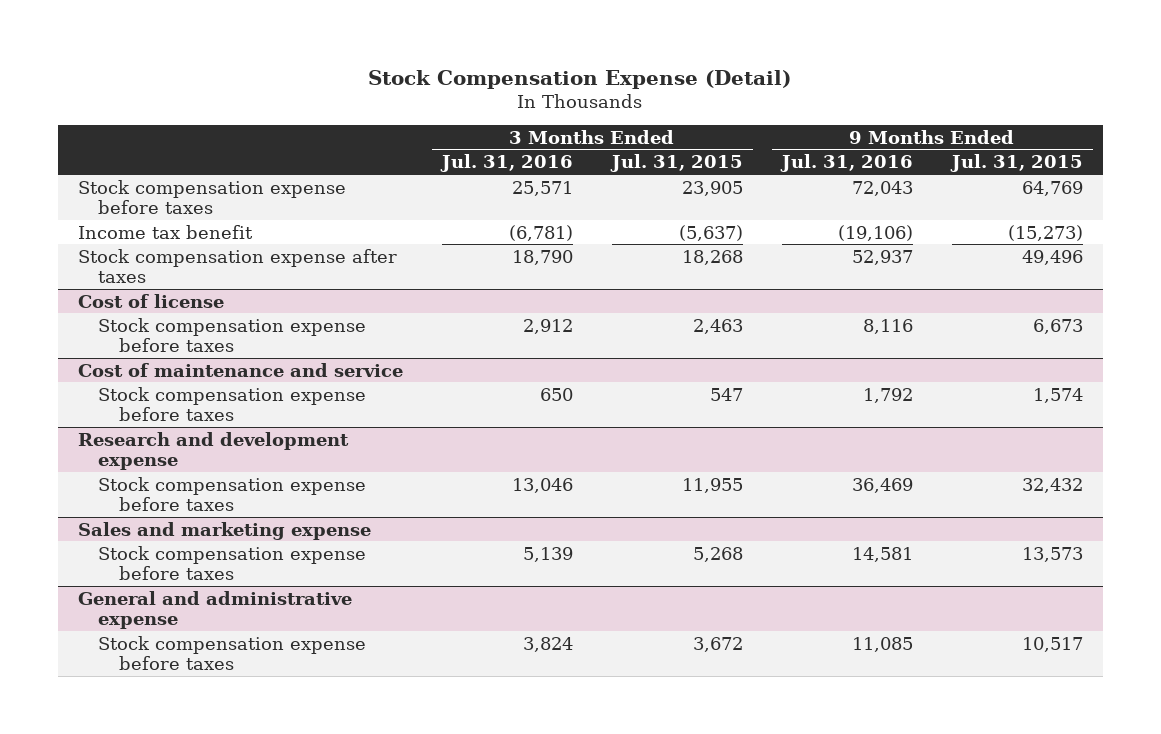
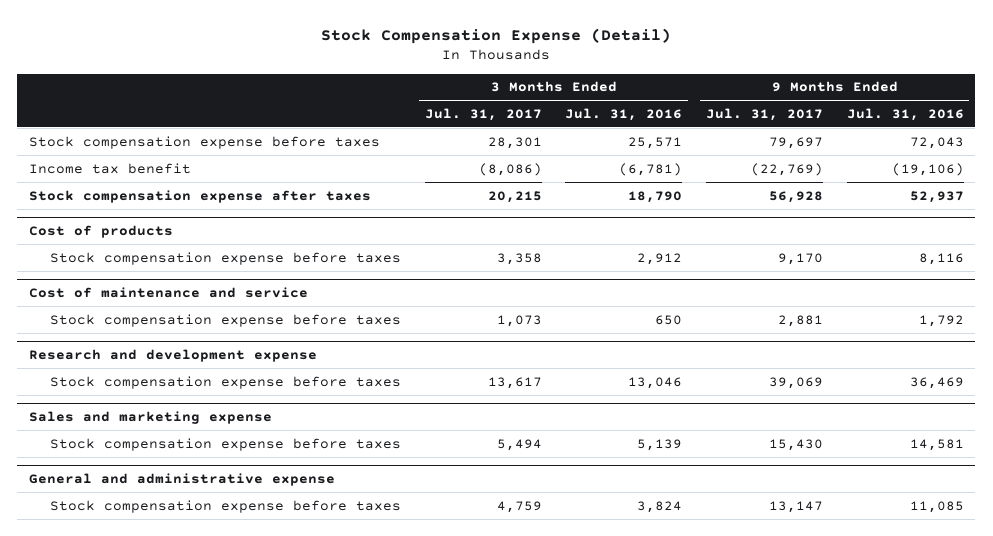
- | 3 Months Ended Jul. 31, 2016 | 3 Months Ended Jul. 31, 2015 | 9 Months Ended Jul. 31, 2016 | 9 Months Ended Jul. 31, 2015
+ | 3 Months Ended Jul. 31, 2017 | 3 Months Ended Jul. 31, 2016 | 9 Months Ended Jul. 31, 2017 | 9 Months Ended Jul. 31, 2016
- Cost of license
+ Cost of products

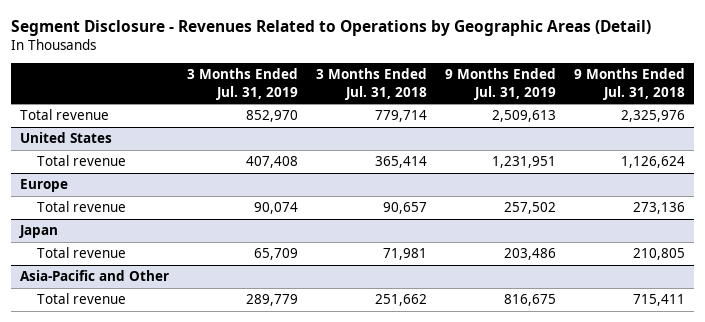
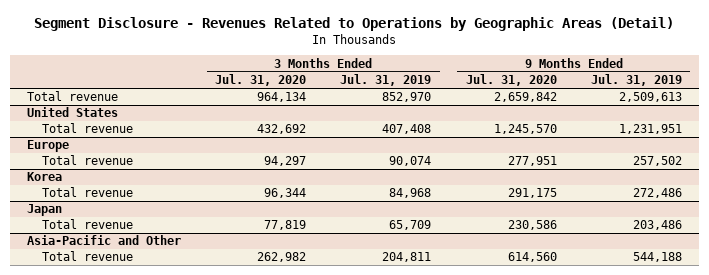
- | 3 Months Ended Jul. 31, 2019 | 3 Months Ended Jul. 31, 2018 | 9 Months Ended Jul. 31, 2019 | 9 Months Ended Jul. 31, 2018
+ | 3 Months Ended Jul. 31, 2020 | 3 Months Ended Jul. 31, 2019 | 9 Months Ended Jul. 31, 2020 | 9 Months Ended Jul. 31, 2019
+ Korea
+ Total revenue | 96,344 | 84,968 | 291,175 | 272,486
@ Asia-Pacific and Other
- Total revenue | 289,779 | 251,662 | 816,675 | 715,411
+ Total revenue | 262,982 | 204,811 | 614,560 | 544,188

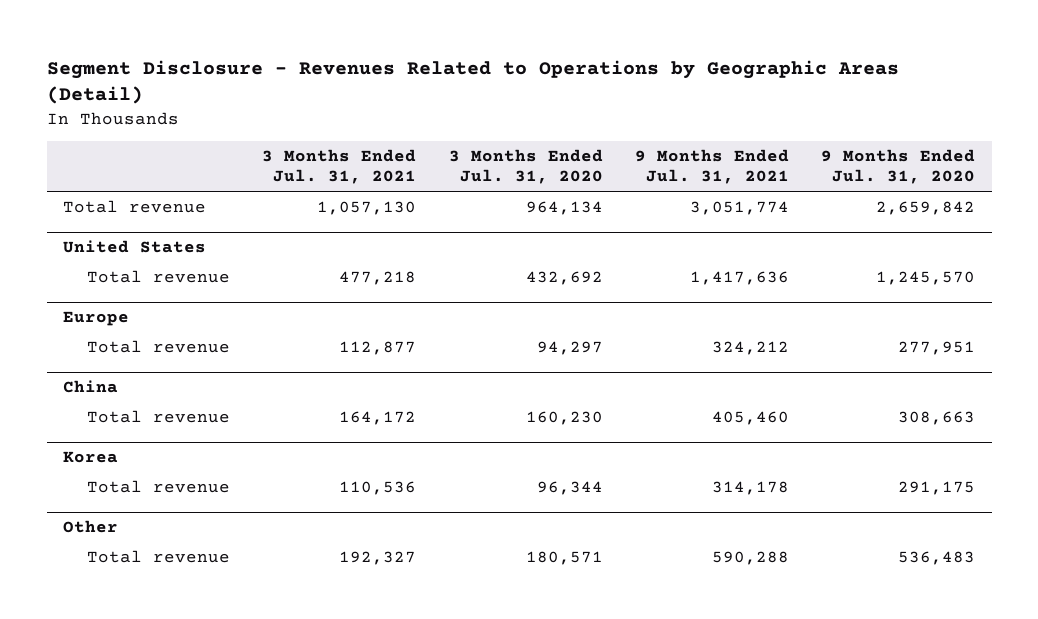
- | 3 Months Ended Jul. 31, 2020 | 3 Months Ended Jul. 31, 2019 | 9 Months Ended Jul. 31, 2020 | 9 Months Ended Jul. 31, 2019
+ | 3 Months Ended Jul. 31, 2021 | 3 Months Ended Jul. 31, 2020 | 9 Months Ended Jul. 31, 2021 | 9 Months Ended Jul. 31, 2020
+ China
+ Total revenue | 164,172 | 160,230 | 405,460 | 308,663
- Japan
- Total revenue | 77,819 | 65,709 | 230,586 | 203,486
- Asia-Pacific and Other
- Total revenue | 262,982 | 204,811 | 614,560 | 544,188
+ Other
+ Total revenue | 192,327 | 180,571 | 590,288 | 536,483

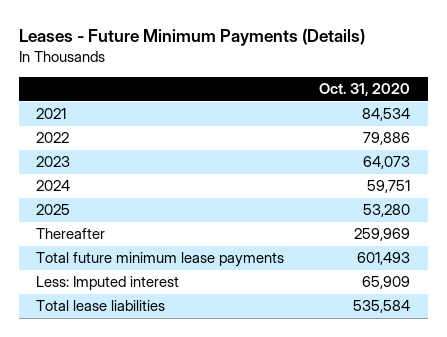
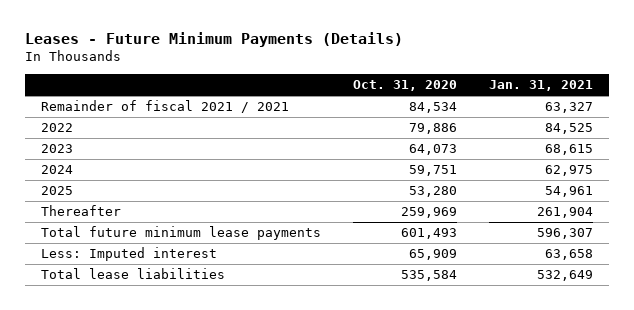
- | Oct. 31, 2020
+ | Oct. 31, 2020 | Jan. 31, 2021
- 2021 | 84,534
+ Remainder of fiscal 2021 / 2021 | 84,534 | 63,327

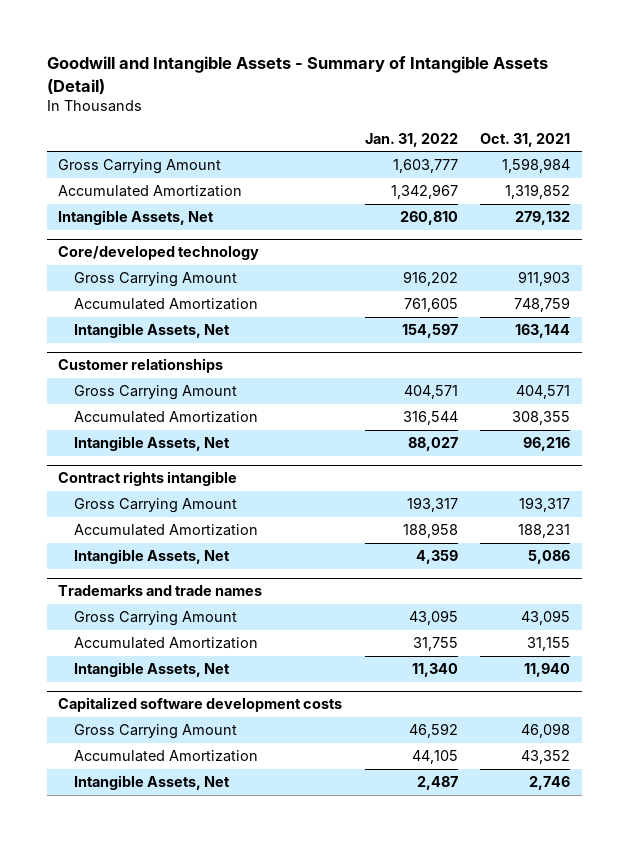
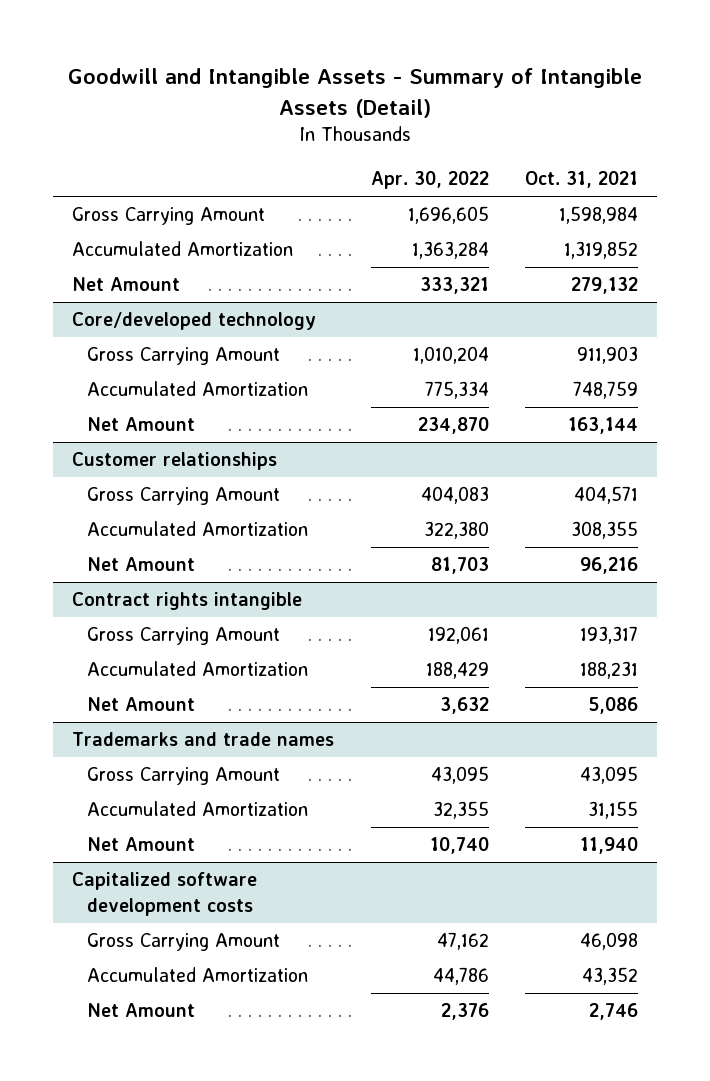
- | Jan. 31, 2022 | Oct. 31, 2021
+ | Apr. 30, 2022 | Oct. 31, 2021
- Intangible Assets, Net | 260,810 | 279,132
+ Net Amount | 333,321 | 279,132
@ Core/developed technology
- Intangible Assets, Net | 154,597 | 163,144
+ Net Amount | 234,870 | 163,144
@ Customer relationships
- Intangible Assets, Net | 88,027 | 96,216
+ Net Amount | 81,703 | 96,216
@ Contract rights intangible
- Intangible Assets, Net | 4,359 | 5,086
+ Net Amount | 3,632 | 5,086
@ Trademarks and trade names
- Intangible Assets, Net | 11,340 | 11,940
+ Net Amount | 10,740 | 11,940
@ Capitalized software development costs
- Intangible Assets, Net | 2,487 | 2,746
+ Net Amount | 2,376 | 2,746

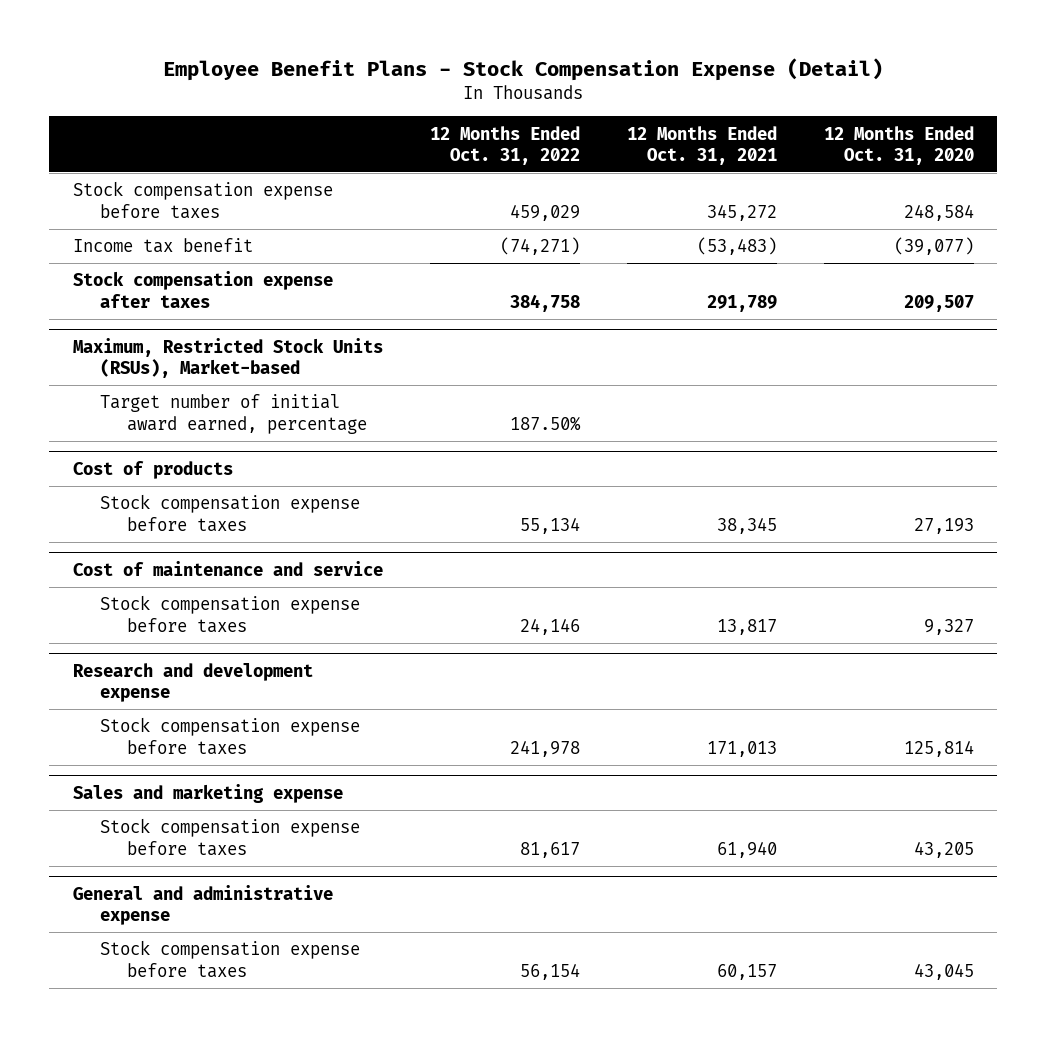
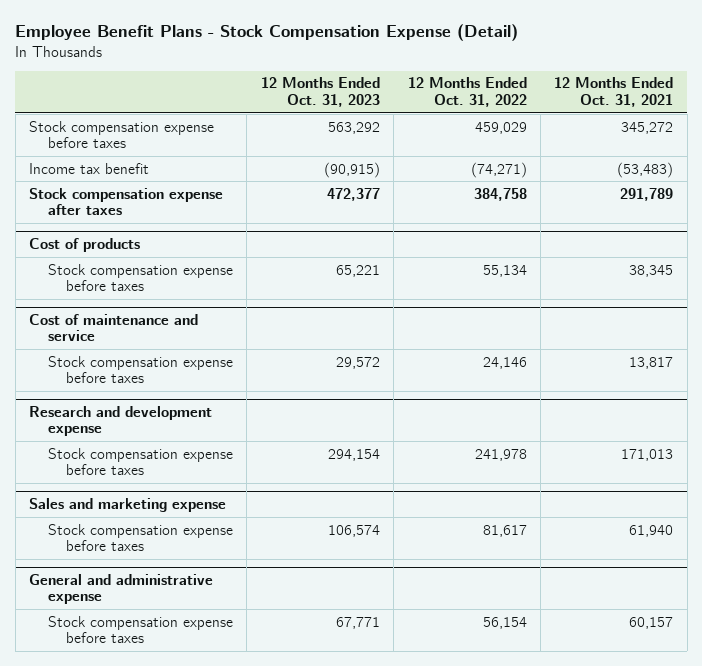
- | 12 Months Ended Oct. 31, 2022 | 12 Months Ended Oct. 31, 2021 | 12 Months Ended Oct. 31, 2020
+ | 12 Months Ended Oct. 31, 2023 | 12 Months Ended Oct. 31, 2022 | 12 Months Ended Oct. 31, 2021
- Maximum, Restricted Stock Units (RSUs), Market-based
- Target number of initial award earned, percentage | 187.50% | |

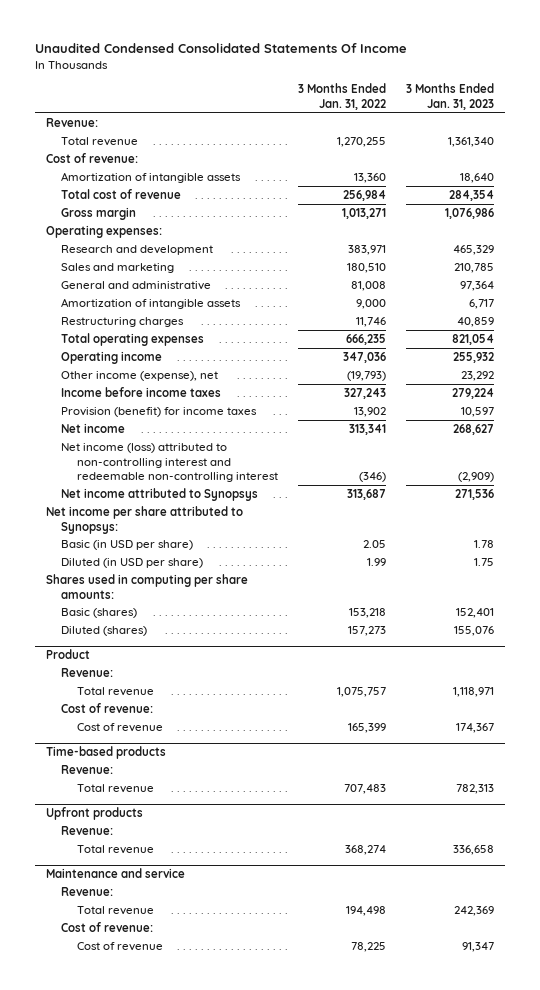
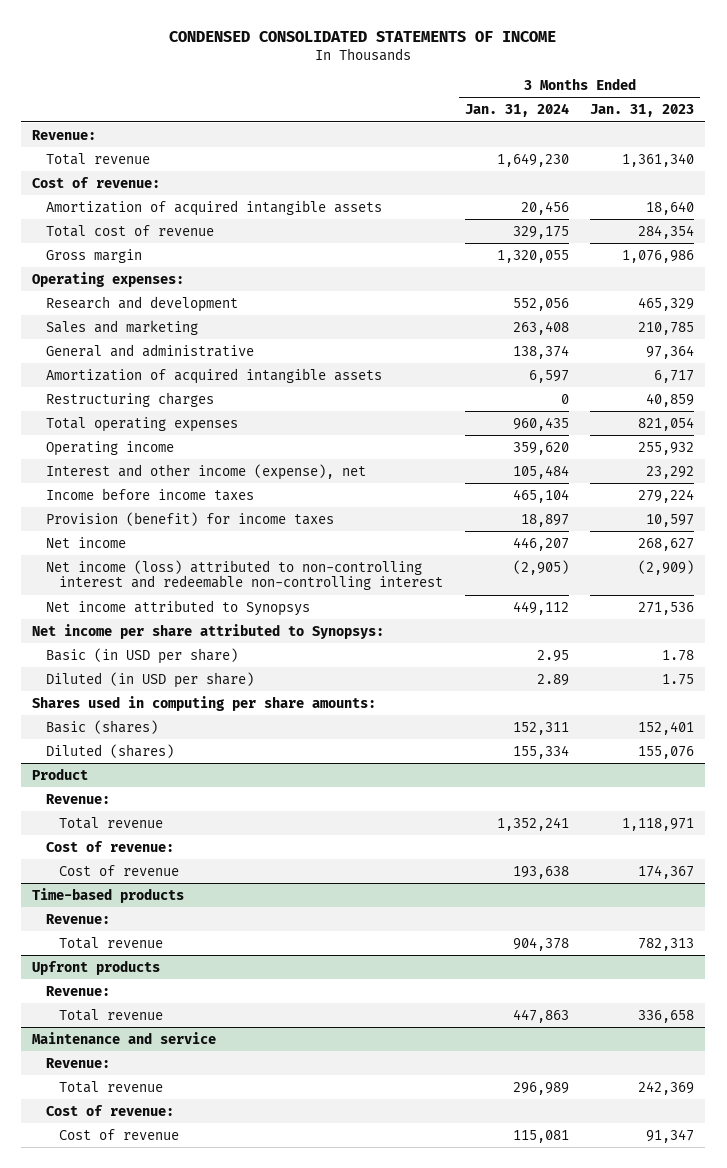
- Unaudited Condensed Consolidated Statements Of Income
+ CONDENSED CONSOLIDATED STATEMENTS OF INCOME
- | 3 Months Ended Jan. 31, 2022 | 3 Months Ended Jan. 31, 2023
+ | 3 Months Ended Jan. 31, 2024 | 3 Months Ended Jan. 31, 2023
- Amortization of intangible assets | 13,360 | 18,640
+ Amortization of acquired intangible assets | 20,456 | 18,640
- Amortization of intangible assets | 9,000 | 6,717
+ Amortization of acquired intangible assets | 6,597 | 6,717
- Other income (expense), net | (19,793) | 23,292
+ Interest and other income (expense), net | 105,484 | 23,292

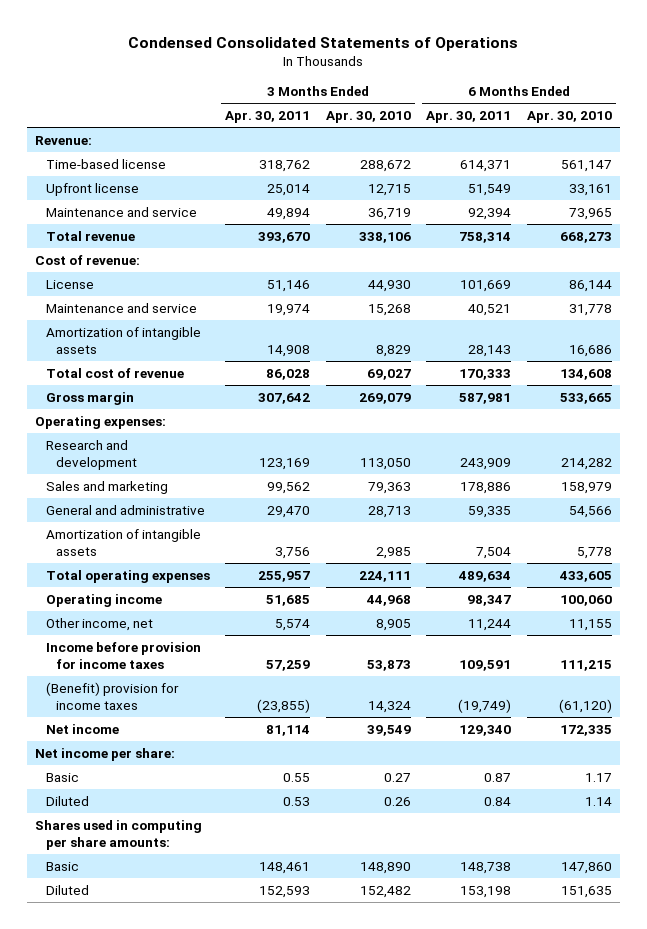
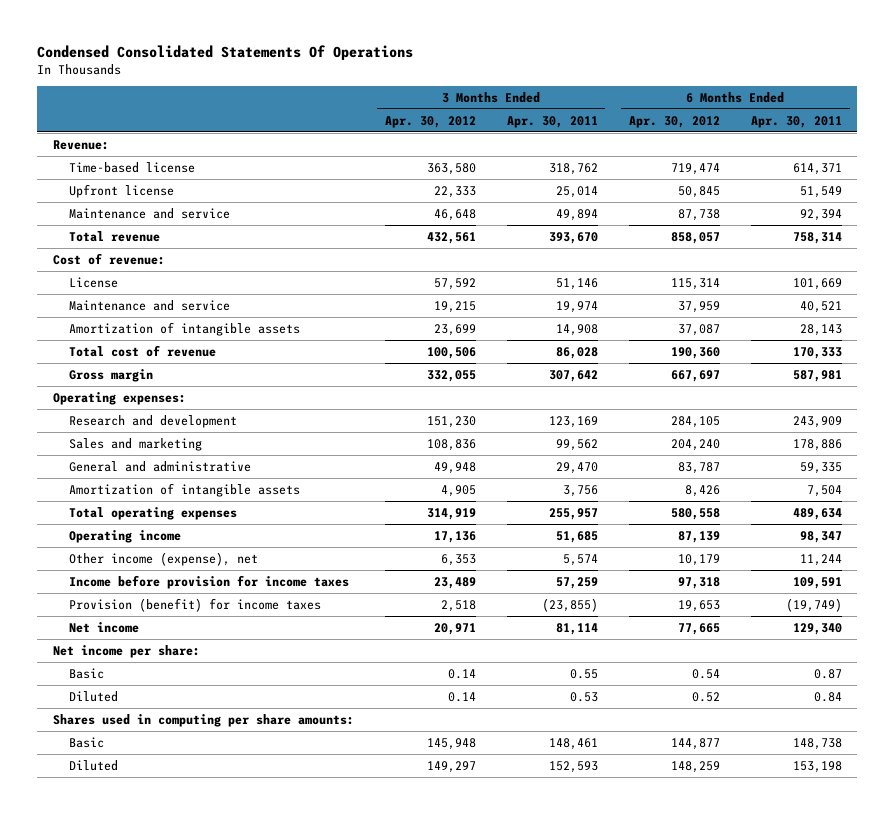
- Condensed Consolidated Statements of Operations
+ Condensed Consolidated Statements Of Operations
- | 3 Months Ended Apr. 30, 2011 | 3 Months Ended Apr. 30, 2010 | 6 Months Ended Apr. 30, 2011 | 6 Months Ended Apr. 30, 2010
+ | 3 Months Ended Apr. 30, 2012 | 3 Months Ended Apr. 30, 2011 | 6 Months Ended Apr. 30, 2012 | 6 Months Ended Apr. 30, 2011
- Other income, net | 5,574 | 8,905 | 11,244 | 11,155
+ Other income (expense), net | 6,353 | 5,574 | 10,179 | 11,244
- (Benefit) provision for income taxes | (23,855) | 14,324 | (19,749) | (61,120)
+ Provision (benefit) for income taxes | 2,518 | (23,855) | 19,653 | (19,749)

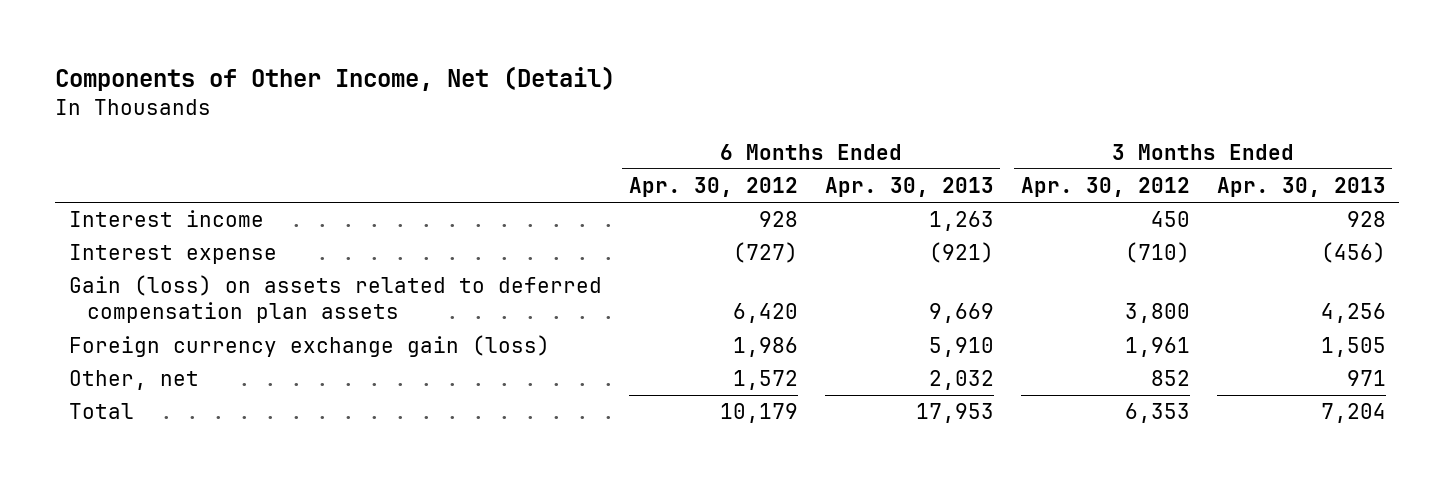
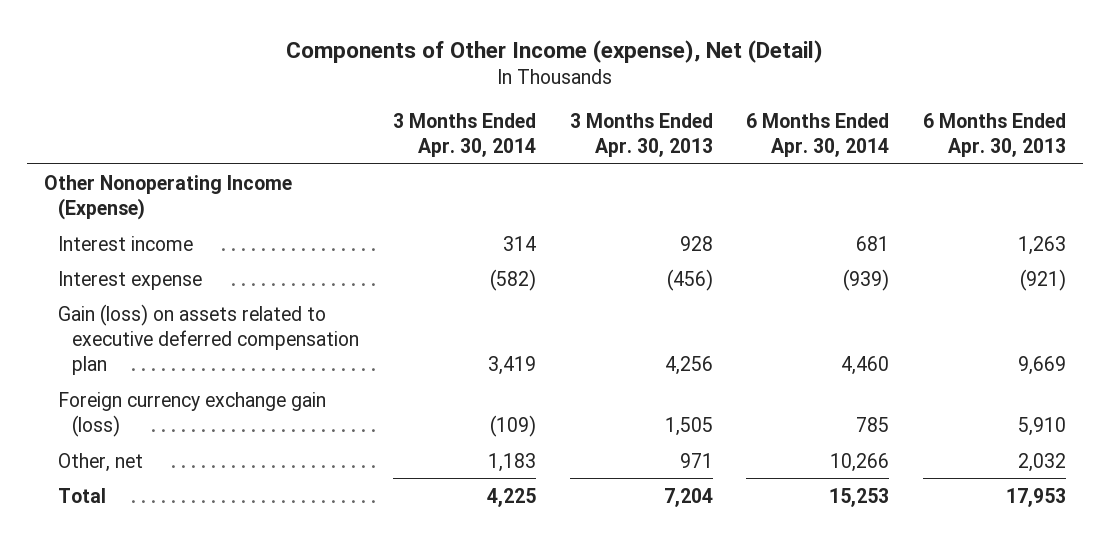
- Components of Other Income, Net (Detail)
+ Components of Other Income (expense), Net (Detail)
- | 6 Months Ended Apr. 30, 2012 | 6 Months Ended Apr. 30, 2013 | 3 Months Ended Apr. 30, 2012 | 3 Months Ended Apr. 30, 2013
+ | 3 Months Ended Apr. 30, 2014 | 3 Months Ended Apr. 30, 2013 | 6 Months Ended Apr. 30, 2014 | 6 Months Ended Apr. 30, 2013
+ Other Nonoperating Income (Expense)
- Gain (loss) on assets related to deferred compensation plan assets | 6,420 | 9,669 | 3,800 | 4,256
+ Gain (loss) on assets related to executive deferred compensation plan | 3,419 | 4,256 | 4,460 | 9,669

